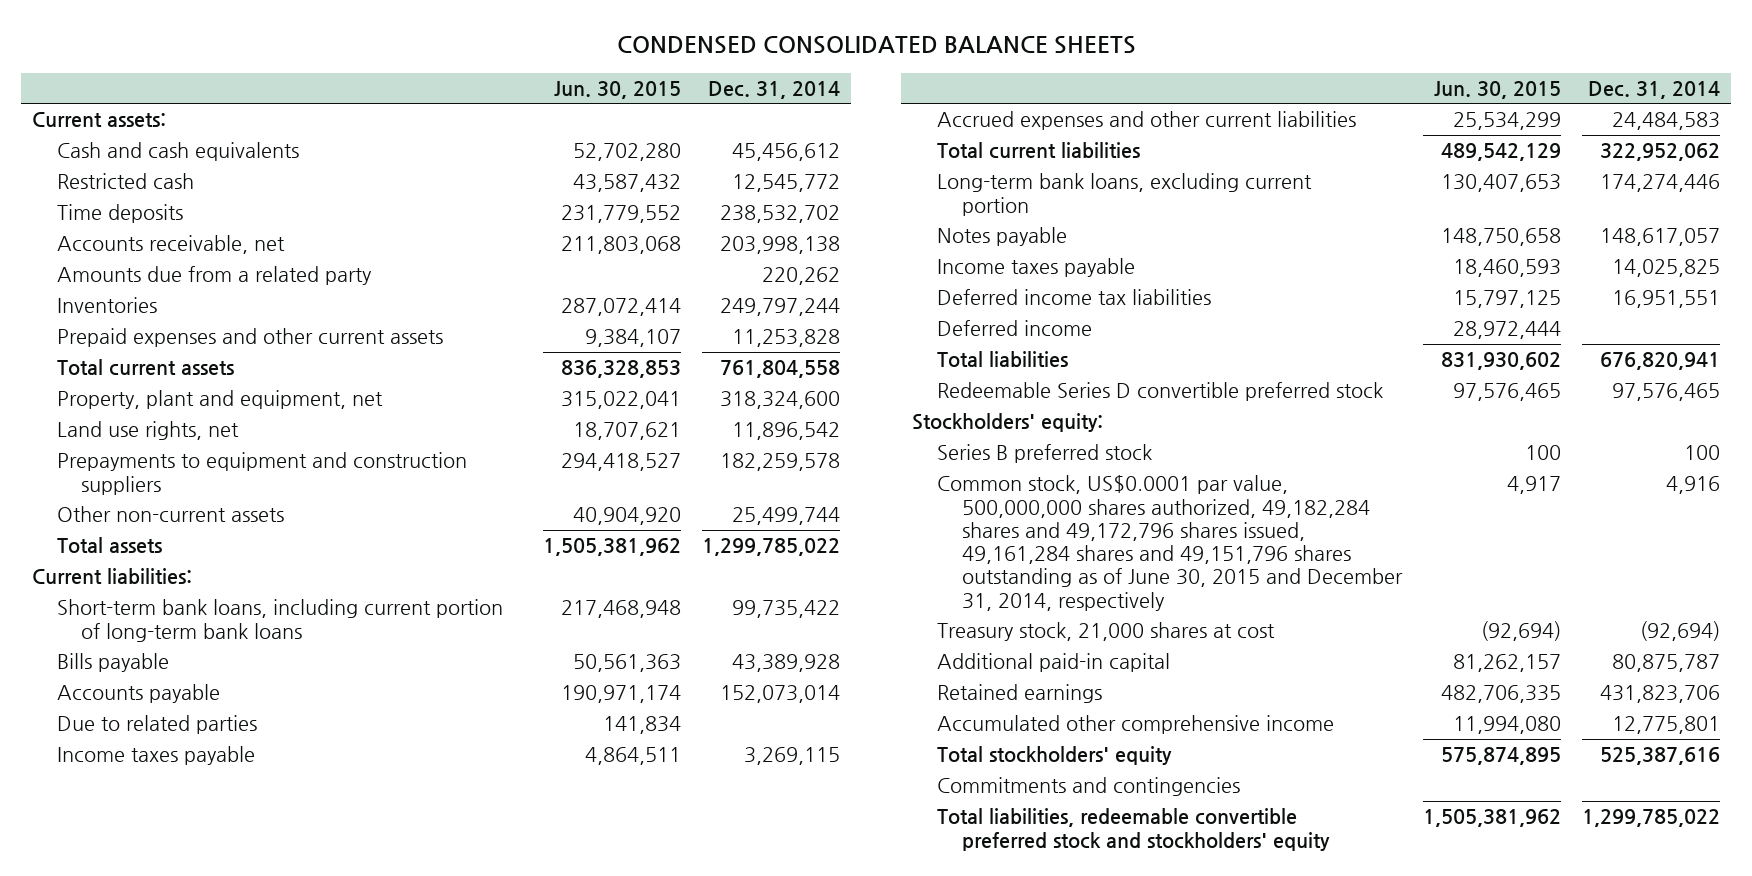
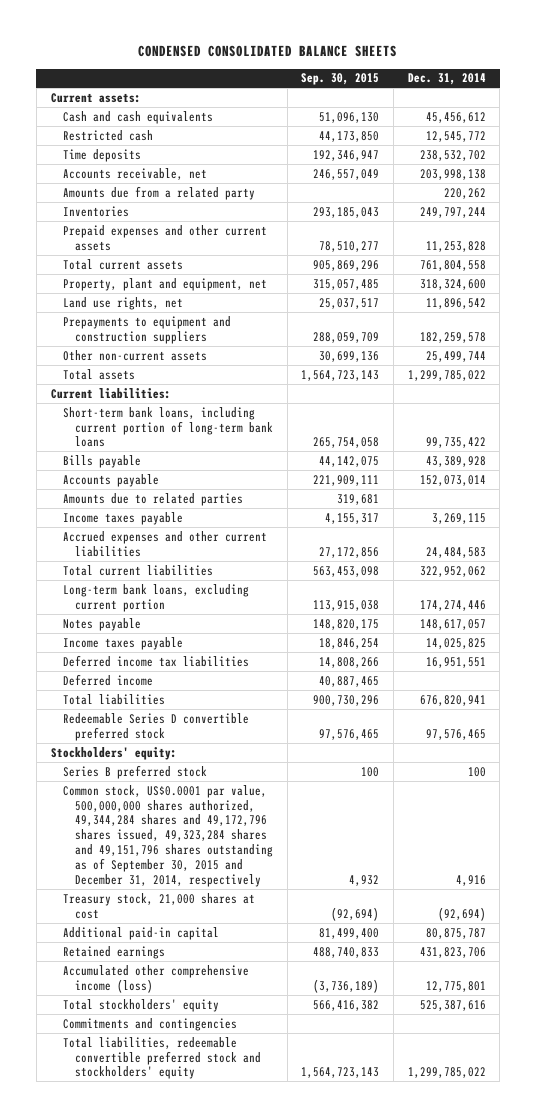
- | Jun. 30, 2015 | Dec. 31, 2014
+ | Sep. 30, 2015 | Dec. 31, 2014
- Due to related parties | 141,834 |
+ Amounts due to related parties | 319,681 |
- Common stock, US$0.0001 par value, 500,000,000 shares authorized, 49,182,284 shares and 49,172,796 shares issued, 49,161,284 shares and 49,151,796 shares outstanding as of June 30, 2015 and December 31, 2014, respectively | 4,917 | 4,916
+ Common stock, US$0.0001 par value, 500,000,000 shares authorized, 49,344,284 shares and 49,172,796 shares issued, 49,323,284 shares and 49,151,796 shares outstanding as of September 30, 2015 and December 31, 2014, respectively | 4,932 | 4,916
- Accumulated other comprehensive income | 11,994,080 | 12,775,801
+ Accumulated other comprehensive income (loss) | (3,736,189) | 12,775,801

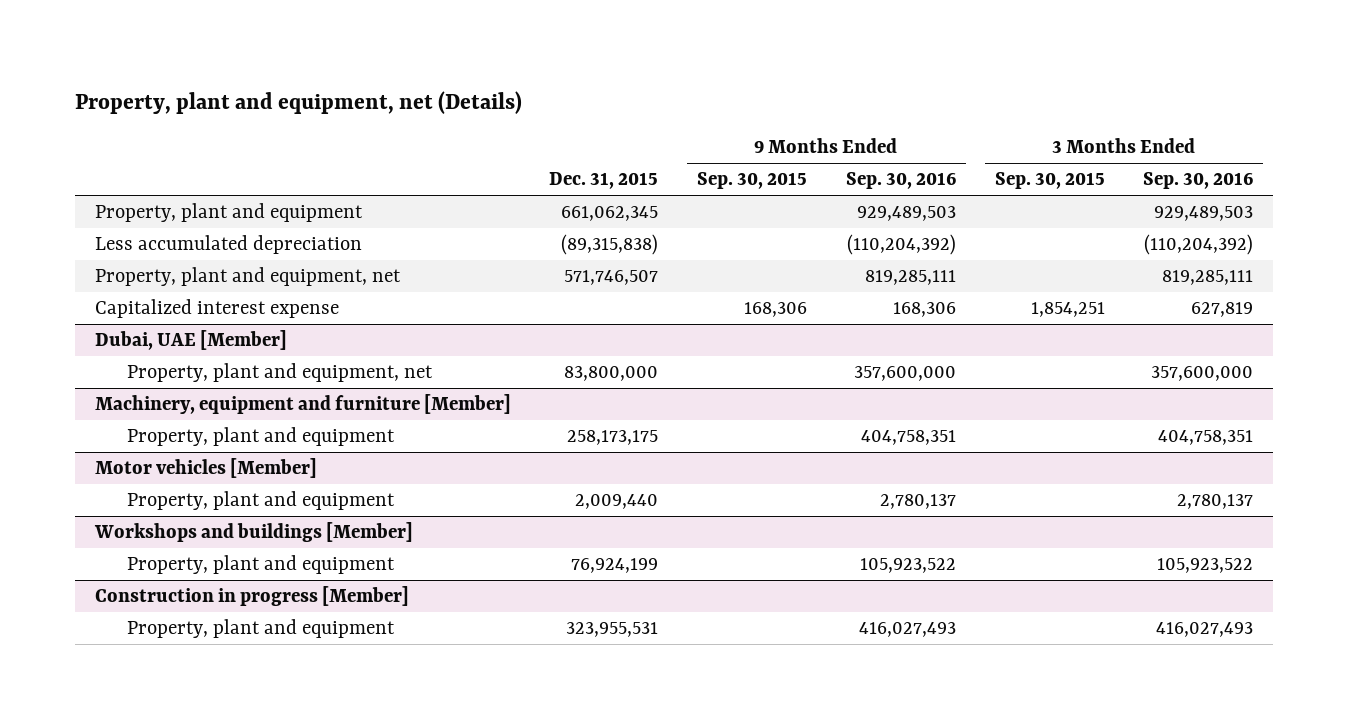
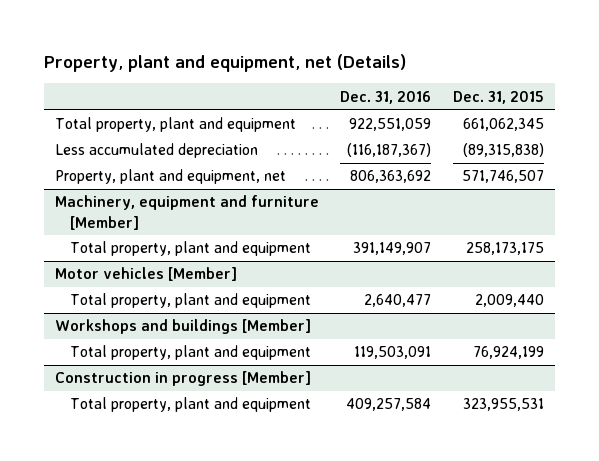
- | Dec. 31, 2015 | 9 Months Ended Sep. 30, 2015 | 9 Months Ended Sep. 30, 2016 | 3 Months Ended Sep. 30, 2015 | 3 Months Ended Sep. 30, 2016
+ | Dec. 31, 2016 | Dec. 31, 2015
- Property, plant and equipment | 661,062,345 | | 929,489,503 | | 929,489,503
+ Total property, plant and equipment | 922,551,059 | 661,062,345
- Capitalized interest expense | | 168,306 | 168,306 | 1,854,251 | 627,819
- Dubai, UAE [Member]
- Property, plant and equipment, net | 83,800,000 | | 357,600,000 | | 357,600,000
@ Machinery, equipment and furniture [Member]
- Property, plant and equipment | 258,173,175 | | 404,758,351 | | 404,758,351
+ Total property, plant and equipment | 391,149,907 | 258,173,175
@ Motor vehicles [Member]
- Property, plant and equipment | 2,009,440 | | 2,780,137 | | 2,780,137
+ Total property, plant and equipment | 2,640,477 | 2,009,440
@ Workshops and buildings [Member]
- Property, plant and equipment | 76,924,199 | | 105,923,522 | | 105,923,522
+ Total property, plant and equipment | 119,503,091 | 76,924,199
@ Construction in progress [Member]
- Property, plant and equipment | 323,955,531 | | 416,027,493 | | 416,027,493
+ Total property, plant and equipment | 409,257,584 | 323,955,531

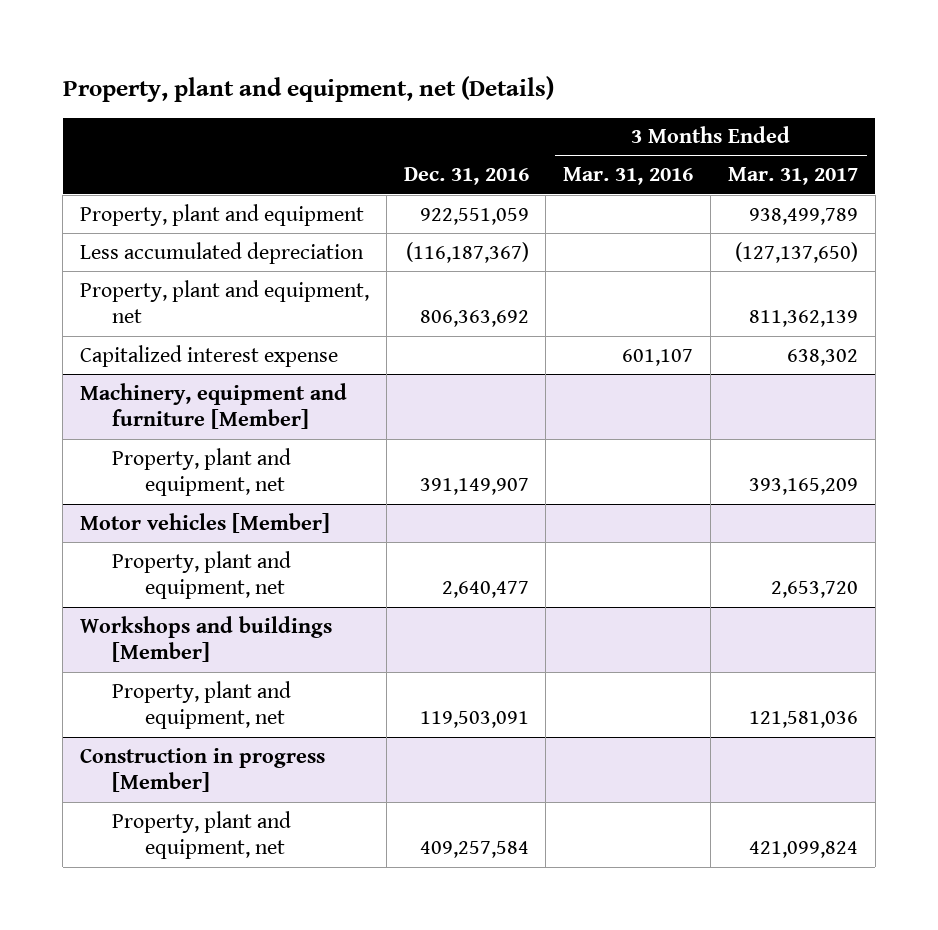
- | Dec. 31, 2016 | Dec. 31, 2015
+ | Dec. 31, 2016 | 3 Months Ended Mar. 31, 2016 | 3 Months Ended Mar. 31, 2017
- Total property, plant and equipment | 922,551,059 | 661,062,345
+ Property, plant and equipment | 922,551,059 | | 938,499,789
+ Capitalized interest expense | | 601,107 | 638,302
@ Machinery, equipment and furniture [Member]
- Total property, plant and equipment | 391,149,907 | 258,173,175
+ Property, plant and equipment, net | 391,149,907 | | 393,165,209
@ Motor vehicles [Member]
- Total property, plant and equipment | 2,640,477 | 2,009,440
+ Property, plant and equipment, net | 2,640,477 | | 2,653,720
@ Workshops and buildings [Member]
- Total property, plant and equipment | 119,503,091 | 76,924,199
+ Property, plant and equipment, net | 119,503,091 | | 121,581,036
@ Construction in progress [Member]
- Total property, plant and equipment | 409,257,584 | 323,955,531
+ Property, plant and equipment, net | 409,257,584 | | 421,099,824

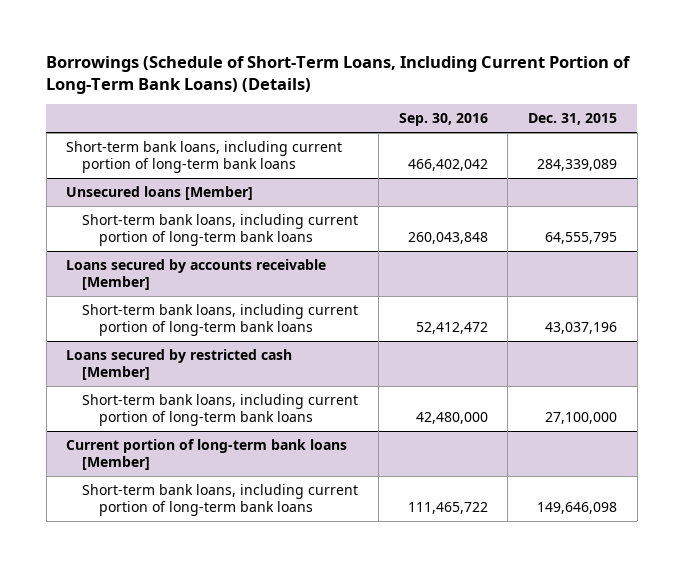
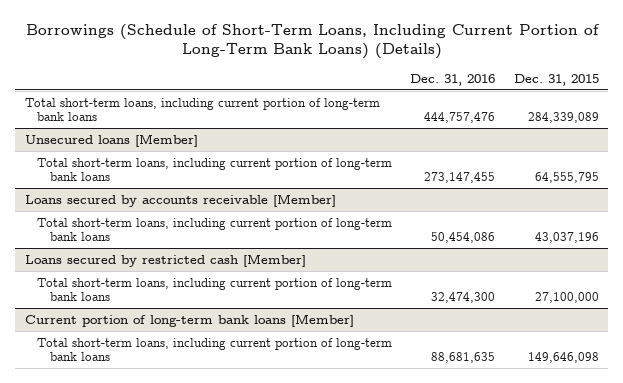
- | Sep. 30, 2016 | Dec. 31, 2015
+ | Dec. 31, 2016 | Dec. 31, 2015
- Short-term bank loans, including current portion of long-term bank loans | 466,402,042 | 284,339,089
+ Total short-term loans, including current portion of long-term bank loans | 444,757,476 | 284,339,089
@ Unsecured loans [Member]
- Short-term bank loans, including current portion of long-term bank loans | 260,043,848 | 64,555,795
+ Total short-term loans, including current portion of long-term bank loans | 273,147,455 | 64,555,795
@ Loans secured by accounts receivable [Member]
- Short-term bank loans, including current portion of long-term bank loans | 52,412,472 | 43,037,196
+ Total short-term loans, including current portion of long-term bank loans | 50,454,086 | 43,037,196
@ Loans secured by restricted cash [Member]
- Short-term bank loans, including current portion of long-term bank loans | 42,480,000 | 27,100,000
+ Total short-term loans, including current portion of long-term bank loans | 32,474,300 | 27,100,000
@ Current portion of long-term bank loans [Member]
- Short-term bank loans, including current portion of long-term bank loans | 111,465,722 | 149,646,098
+ Total short-term loans, including current portion of long-term bank loans | 88,681,635 | 149,646,098

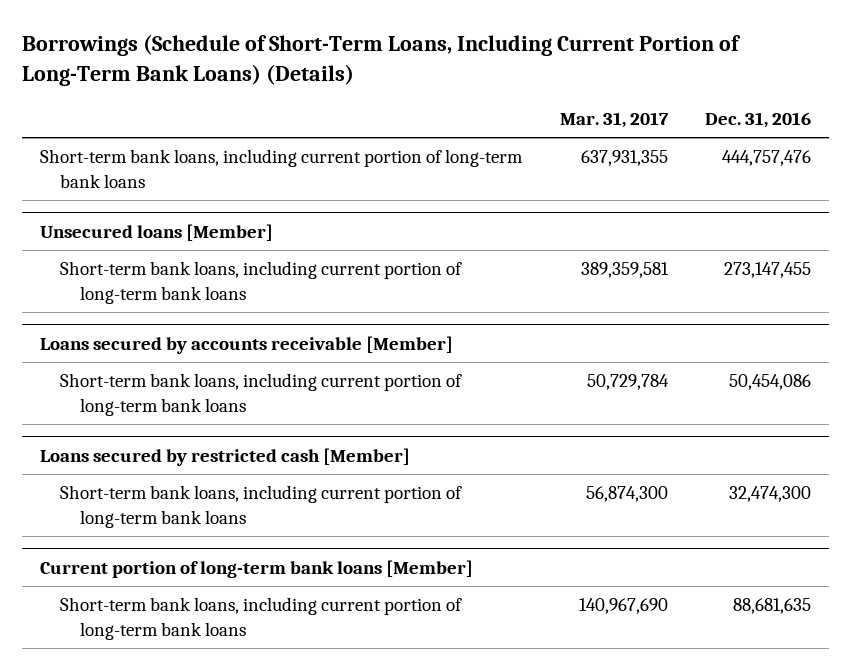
- | Dec. 31, 2016 | Dec. 31, 2015
+ | Mar. 31, 2017 | Dec. 31, 2016
- Total short-term loans, including current portion of long-term bank loans | 444,757,476 | 284,339,089
+ Short-term bank loans, including current portion of long-term bank loans | 637,931,355 | 444,757,476
@ Unsecured loans [Member]
- Total short-term loans, including current portion of long-term bank loans | 273,147,455 | 64,555,795
+ Short-term bank loans, including current portion of long-term bank loans | 389,359,581 | 273,147,455
@ Loans secured by accounts receivable [Member]
- Total short-term loans, including current portion of long-term bank loans | 50,454,086 | 43,037,196
+ Short-term bank loans, including current portion of long-term bank loans | 50,729,784 | 50,454,086
@ Loans secured by restricted cash [Member]
- Total short-term loans, including current portion of long-term bank loans | 32,474,300 | 27,100,000
+ Short-term bank loans, including current portion of long-term bank loans | 56,874,300 | 32,474,300
@ Current portion of long-term bank loans [Member]
- Total short-term loans, including current portion of long-term bank loans | 88,681,635 | 149,646,098
+ Short-term bank loans, including current portion of long-term bank loans | 140,967,690 | 88,681,635

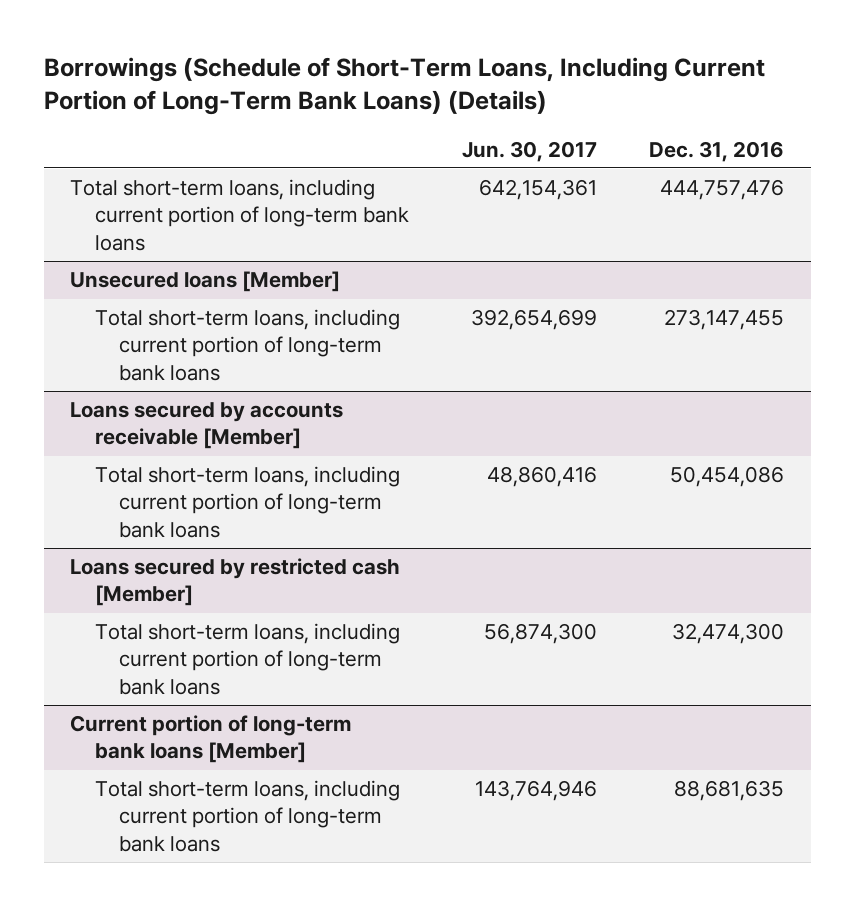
- | Mar. 31, 2017 | Dec. 31, 2016
+ | Jun. 30, 2017 | Dec. 31, 2016
- Short-term bank loans, including current portion of long-term bank loans | 637,931,355 | 444,757,476
+ Total short-term loans, including current portion of long-term bank loans | 642,154,361 | 444,757,476
@ Unsecured loans [Member]
- Short-term bank loans, including current portion of long-term bank loans | 389,359,581 | 273,147,455
+ Total short-term loans, including current portion of long-term bank loans | 392,654,699 | 273,147,455
@ Loans secured by accounts receivable [Member]
- Short-term bank loans, including current portion of long-term bank loans | 50,729,784 | 50,454,086
+ Total short-term loans, including current portion of long-term bank loans | 48,860,416 | 50,454,086
@ Loans secured by restricted cash [Member]
- Short-term bank loans, including current portion of long-term bank loans | 56,874,300 | 32,474,300
+ Total short-term loans, including current portion of long-term bank loans | 56,874,300 | 32,474,300
@ Current portion of long-term bank loans [Member]
- Short-term bank loans, including current portion of long-term bank loans | 140,967,690 | 88,681,635
+ Total short-term loans, including current portion of long-term bank loans | 143,764,946 | 88,681,635

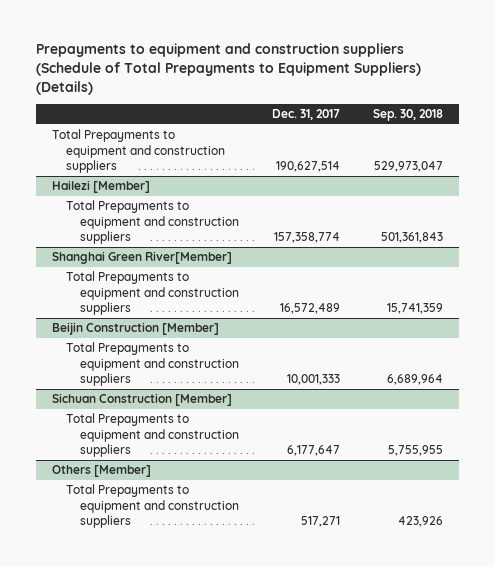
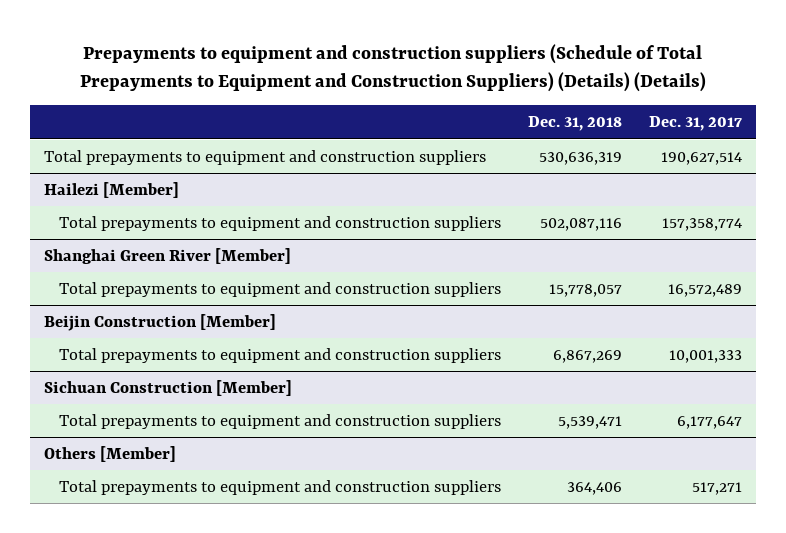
- Prepayments to equipment and construction suppliers (Schedule of Total Prepayments to Equipment Suppliers) (Details)
+ Prepayments to equipment and construction suppliers (Schedule of Total Prepayments to Equipment and Construction Suppliers) (Details) (Details)
- | Dec. 31, 2017 | Sep. 30, 2018
+ | Dec. 31, 2018 | Dec. 31, 2017
- Total Prepayments to equipment and construction suppliers | 190,627,514 | 529,973,047
+ Total prepayments to equipment and construction suppliers | 530,636,319 | 190,627,514
@ Hailezi [Member]
- Total Prepayments to equipment and construction suppliers | 157,358,774 | 501,361,843
- Shanghai Green River[Member]
- Total Prepayments to equipment and construction suppliers | 16,572,489 | 15,741,359
@ Hailezi [Member]
+ Total prepayments to equipment and construction suppliers | 502,087,116 | 157,358,774
+ Shanghai Green River [Member]
+ Total prepayments to equipment and construction suppliers | 15,778,057 | 16,572,489
@ Beijin Construction [Member]
- Total Prepayments to equipment and construction suppliers | 10,001,333 | 6,689,964
+ Total prepayments to equipment and construction suppliers | 6,867,269 | 10,001,333
@ Sichuan Construction [Member]
- Total Prepayments to equipment and construction suppliers | 6,177,647 | 5,755,955
+ Total prepayments to equipment and construction suppliers | 5,539,471 | 6,177,647
@ Others [Member]
- Total Prepayments to equipment and construction suppliers | 517,271 | 423,926
+ Total prepayments to equipment and construction suppliers | 364,406 | 517,271

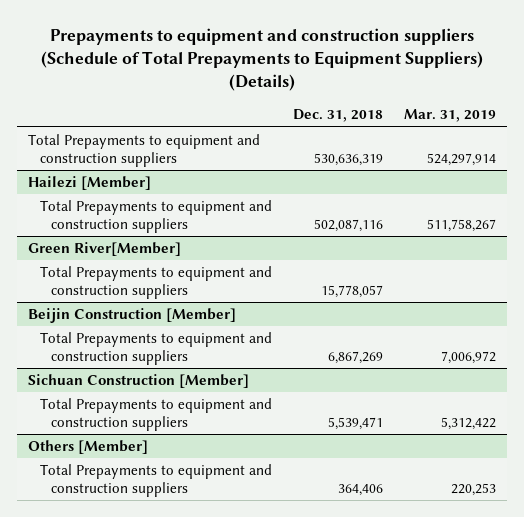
- Prepayments to equipment and construction suppliers (Schedule of Total Prepayments to Equipment and Construction Suppliers) (Details) (Details)
+ Prepayments to equipment and construction suppliers (Schedule of Total Prepayments to Equipment Suppliers) (Details)
- | Dec. 31, 2018 | Dec. 31, 2017
+ | Dec. 31, 2018 | Mar. 31, 2019
- Total prepayments to equipment and construction suppliers | 530,636,319 | 190,627,514
+ Total Prepayments to equipment and construction suppliers | 530,636,319 | 524,297,914
@ Hailezi [Member]
- Total prepayments to equipment and construction suppliers | 502,087,116 | 157,358,774
- Shanghai Green River [Member]
- Total prepayments to equipment and construction suppliers | 15,778,057 | 16,572,489
@ Hailezi [Member]
+ Total Prepayments to equipment and construction suppliers | 502,087,116 | 511,758,267
+ Green River[Member]
+ Total Prepayments to equipment and construction suppliers | 15,778,057 |
@ Beijin Construction [Member]
- Total prepayments to equipment and construction suppliers | 6,867,269 | 10,001,333
+ Total Prepayments to equipment and construction suppliers | 6,867,269 | 7,006,972
@ Sichuan Construction [Member]
- Total prepayments to equipment and construction suppliers | 5,539,471 | 6,177,647
+ Total Prepayments to equipment and construction suppliers | 5,539,471 | 5,312,422
@ Others [Member]
- Total prepayments to equipment and construction suppliers | 364,406 | 517,271
+ Total Prepayments to equipment and construction suppliers | 364,406 | 220,253

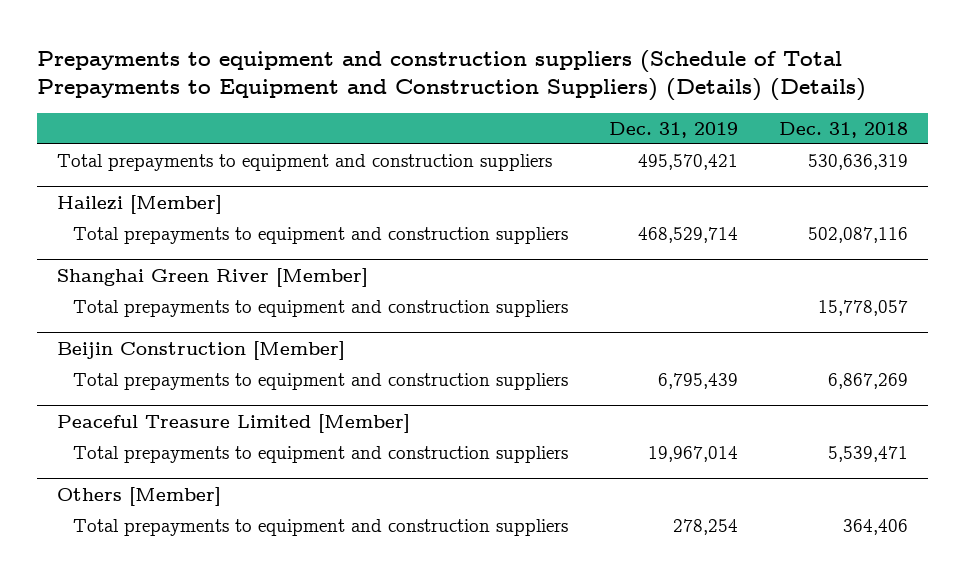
- Prepayments to equipment and construction suppliers (Schedule of Total Prepayments to Equipment Suppliers) (Details)
+ Prepayments to equipment and construction suppliers (Schedule of Total Prepayments to Equipment and Construction Suppliers) (Details) (Details)
- | Dec. 31, 2018 | Mar. 31, 2019
+ | Dec. 31, 2019 | Dec. 31, 2018
- Total Prepayments to equipment and construction suppliers | 530,636,319 | 524,297,914
+ Total prepayments to equipment and construction suppliers | 495,570,421 | 530,636,319
@ Hailezi [Member]
- Total Prepayments to equipment and construction suppliers | 502,087,116 | 511,758,267
- Green River[Member]
- Total Prepayments to equipment and construction suppliers | 15,778,057 |
@ Hailezi [Member]
+ Total prepayments to equipment and construction suppliers | 468,529,714 | 502,087,116
+ Shanghai Green River [Member]
+ Total prepayments to equipment and construction suppliers | | 15,778,057
@ Beijin Construction [Member]
- Total Prepayments to equipment and construction suppliers | 6,867,269 | 7,006,972
- Sichuan Construction [Member]
- Total Prepayments to equipment and construction suppliers | 5,539,471 | 5,312,422
@ Beijin Construction [Member]
+ Total prepayments to equipment and construction suppliers | 6,795,439 | 6,867,269
+ Peaceful Treasure Limited [Member]
+ Total prepayments to equipment and construction suppliers | 19,967,014 | 5,539,471
@ Others [Member]
- Total Prepayments to equipment and construction suppliers | 364,406 | 220,253
+ Total prepayments to equipment and construction suppliers | 278,254 | 364,406

